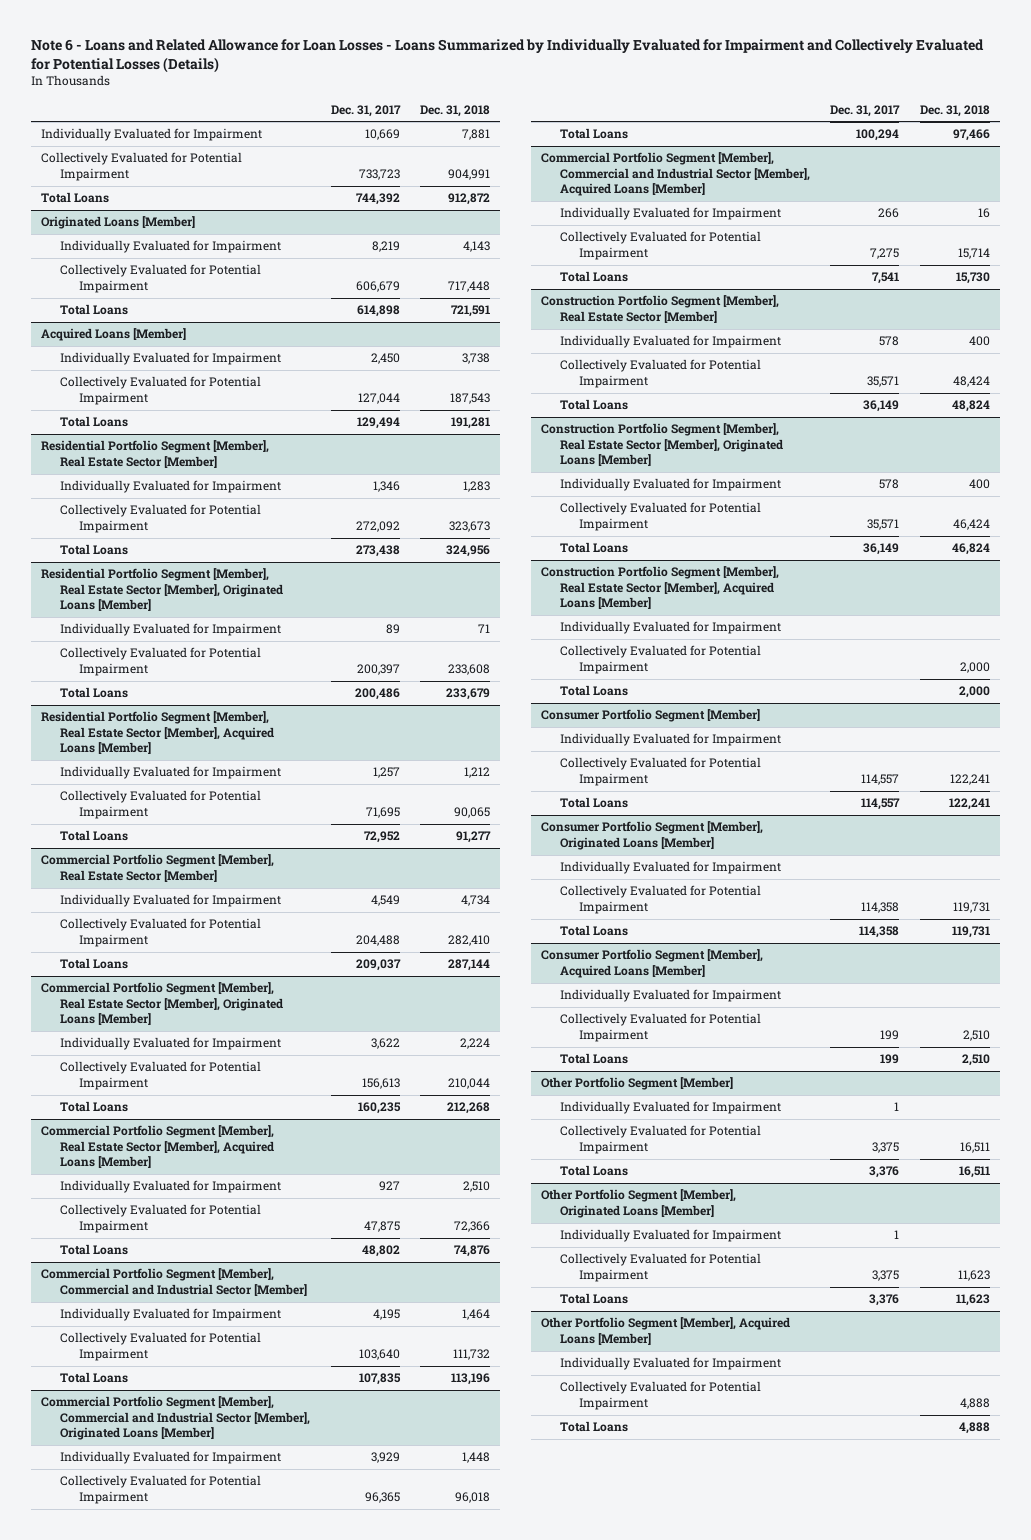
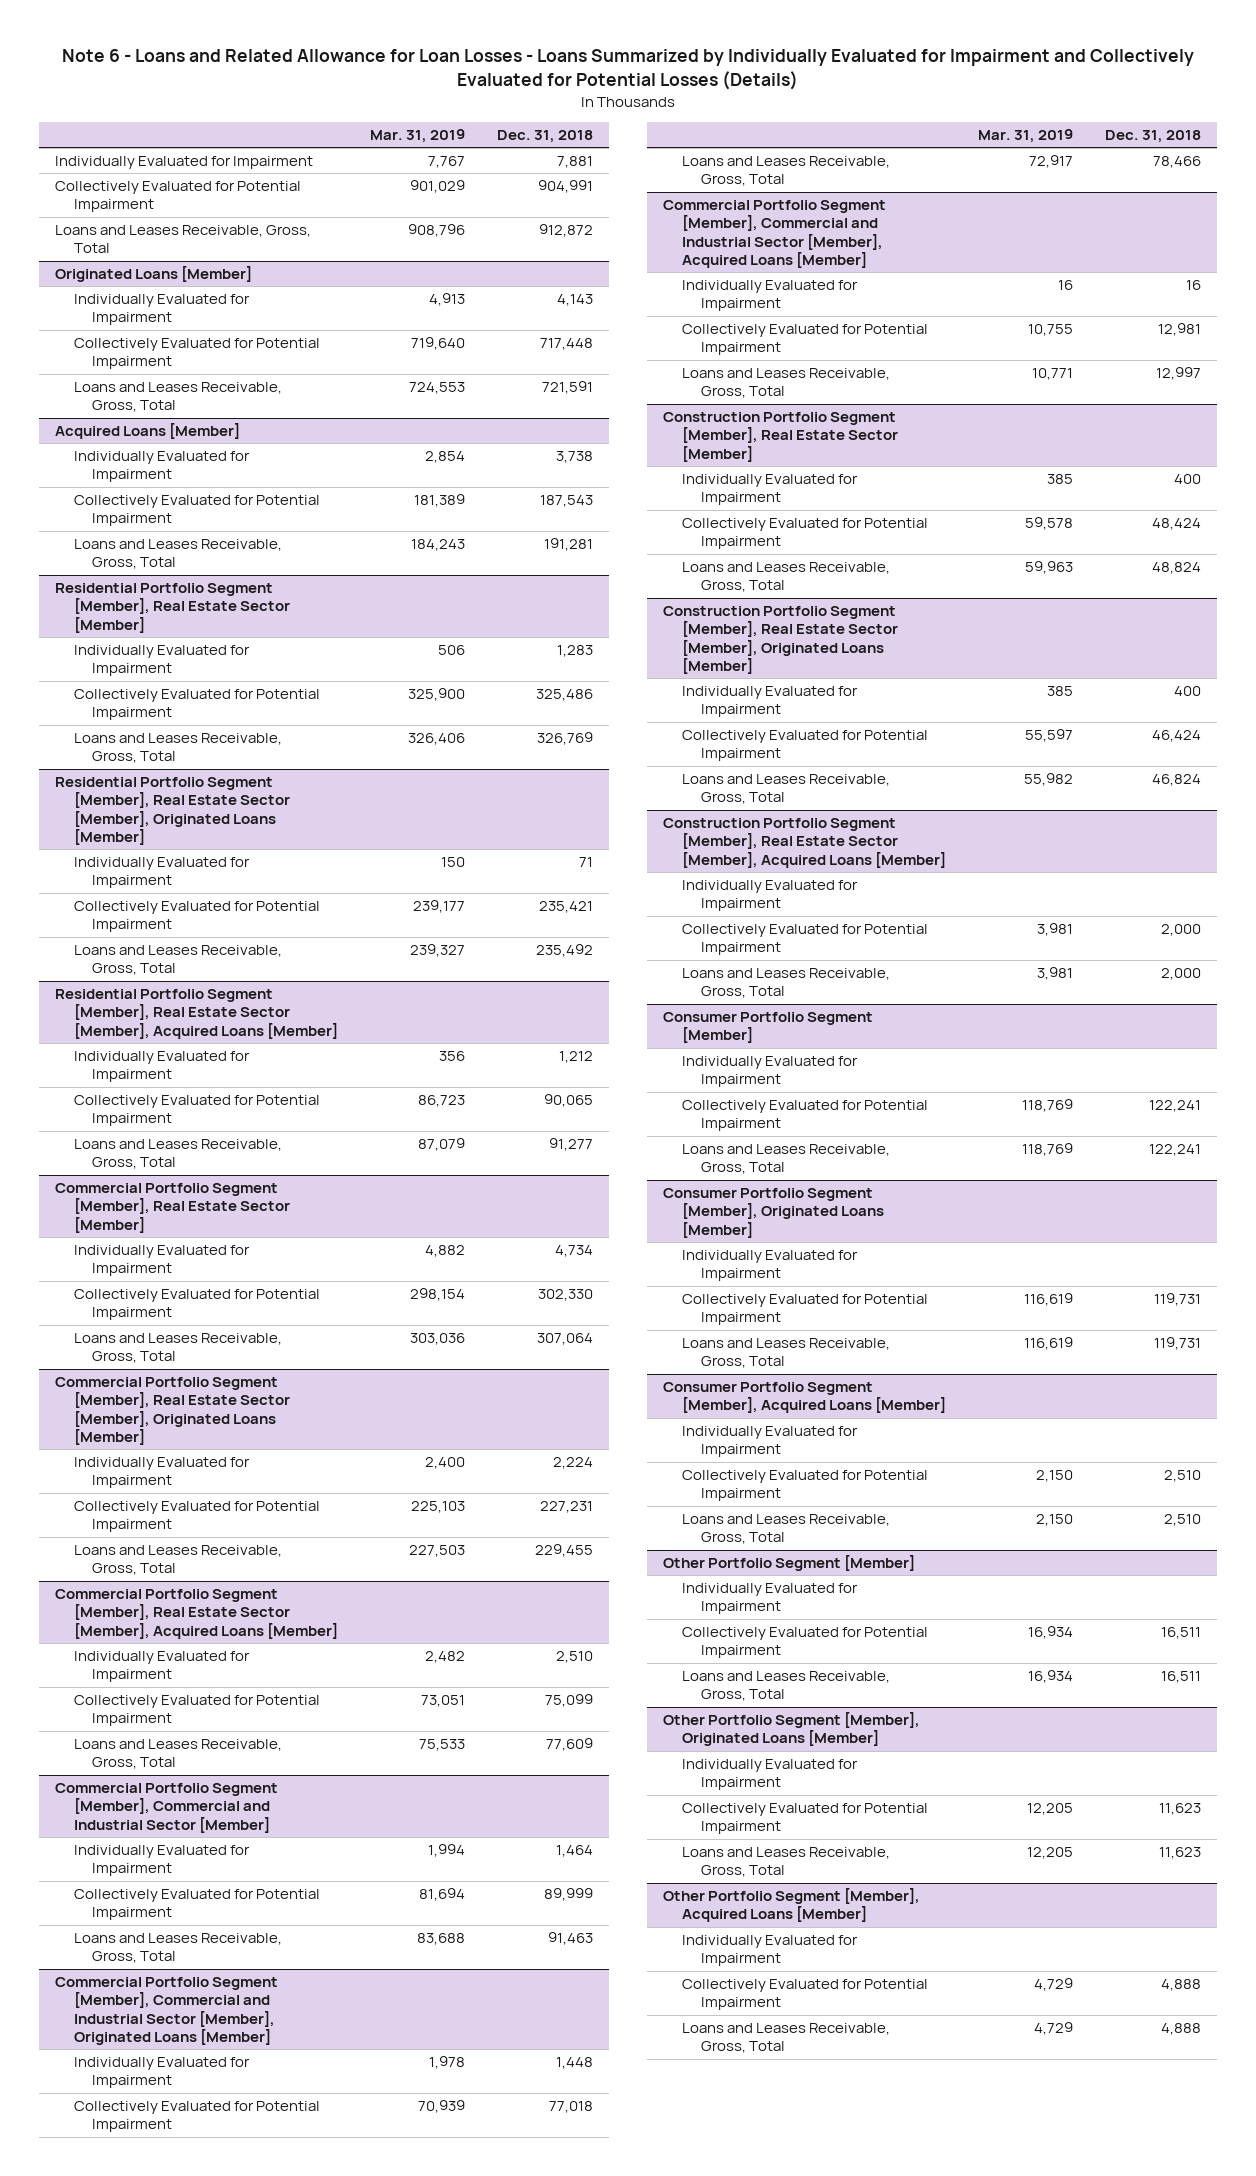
- | Dec. 31, 2017 | Dec. 31, 2018
+ | Mar. 31, 2019 | Dec. 31, 2018
- Total Loans | 744,392 | 912,872
+ Loans and Leases Receivable, Gross, Total | 908,796 | 912,872
@ Originated Loans [Member]
- Total Loans | 614,898 | 721,591
+ Loans and Leases Receivable, Gross, Total | 724,553 | 721,591
@ Acquired Loans [Member]
- Total Loans | 129,494 | 191,281
+ Loans and Leases Receivable, Gross, Total | 184,243 | 191,281
@ Residential Portfolio Segment [Member], Real Estate Sector [Member]
- Collectively Evaluated for Potential Impairment | 272,092 | 323,673
- Total Loans | 273,438 | 324,956
+ Collectively Evaluated for Potential Impairment | 325,900 | 325,486
+ Loans and Leases Receivable, Gross, Total | 326,406 | 326,769
@ Residential Portfolio Segment [Member], Real Estate Sector [Member], Originated Loans [Member]
- Collectively Evaluated for Potential Impairment | 200,397 | 233,608
- Total Loans | 200,486 | 233,679
+ Collectively Evaluated for Potential Impairment | 239,177 | 235,421
+ Loans and Leases Receivable, Gross, Total | 239,327 | 235,492
@ Residential Portfolio Segment [Member], Real Estate Sector [Member], Acquired Loans [Member]
- Total Loans | 72,952 | 91,277
+ Loans and Leases Receivable, Gross, Total | 87,079 | 91,277
@ Commercial Portfolio Segment [Member], Real Estate Sector [Member]
- Collectively Evaluated for Potential Impairment | 204,488 | 282,410
- Total Loans | 209,037 | 287,144
+ Collectively Evaluated for Potential Impairment | 298,154 | 302,330
+ Loans and Leases Receivable, Gross, Total | 303,036 | 307,064
@ Commercial Portfolio Segment [Member], Real Estate Sector [Member], Originated Loans [Member]
- Collectively Evaluated for Potential Impairment | 156,613 | 210,044
- Total Loans | 160,235 | 212,268
+ Collectively Evaluated for Potential Impairment | 225,103 | 227,231
+ Loans and Leases Receivable, Gross, Total | 227,503 | 229,455
@ Commercial Portfolio Segment [Member], Real Estate Sector [Member], Acquired Loans [Member]
- Collectively Evaluated for Potential Impairment | 47,875 | 72,366
- Total Loans | 48,802 | 74,876
+ Collectively Evaluated for Potential Impairment | 73,051 | 75,099
+ Loans and Leases Receivable, Gross, Total | 75,533 | 77,609
@ Commercial Portfolio Segment [Member], Commercial and Industrial Sector [Member]
- Collectively Evaluated for Potential Impairment | 103,640 | 111,732
- Total Loans | 107,835 | 113,196
+ Collectively Evaluated for Potential Impairment | 81,694 | 89,999
+ Loans and Leases Receivable, Gross, Total | 83,688 | 91,463
@ Commercial Portfolio Segment [Member], Commercial and Industrial Sector [Member], Originated Loans [Member]
- Collectively Evaluated for Potential Impairment | 96,365 | 96,018
- Total Loans | 100,294 | 97,466
+ Collectively Evaluated for Potential Impairment | 70,939 | 77,018
+ Loans and Leases Receivable, Gross, Total | 72,917 | 78,466
@ Commercial Portfolio Segment [Member], Commercial and Industrial Sector [Member], Acquired Loans [Member]
- Collectively Evaluated for Potential Impairment | 7,275 | 15,714
- Total Loans | 7,541 | 15,730
+ Collectively Evaluated for Potential Impairment | 10,755 | 12,981
+ Loans and Leases Receivable, Gross, Total | 10,771 | 12,997
@ Construction Portfolio Segment [Member], Real Estate Sector [Member]
- Total Loans | 36,149 | 48,824
+ Loans and Leases Receivable, Gross, Total | 59,963 | 48,824
@ Construction Portfolio Segment [Member], Real Estate Sector [Member], Originated Loans [Member]
- Total Loans | 36,149 | 46,824
+ Loans and Leases Receivable, Gross, Total | 55,982 | 46,824
@ Construction Portfolio Segment [Member], Real Estate Sector [Member], Acquired Loans [Member]
- Total Loans | | 2,000
+ Loans and Leases Receivable, Gross, Total | 3,981 | 2,000
@ Consumer Portfolio Segment [Member]
- Total Loans | 114,557 | 122,241
+ Loans and Leases Receivable, Gross, Total | 118,769 | 122,241
@ Consumer Portfolio Segment [Member], Originated Loans [Member]
- Total Loans | 114,358 | 119,731
+ Loans and Leases Receivable, Gross, Total | 116,619 | 119,731
@ Consumer Portfolio Segment [Member], Acquired Loans [Member]
- Total Loans | 199 | 2,510
+ Loans and Leases Receivable, Gross, Total | 2,150 | 2,510
@ Other Portfolio Segment [Member]
- Total Loans | 3,376 | 16,511
+ Loans and Leases Receivable, Gross, Total | 16,934 | 16,511
@ Other Portfolio Segment [Member], Originated Loans [Member]
- Total Loans | 3,376 | 11,623
+ Loans and Leases Receivable, Gross, Total | 12,205 | 11,623
@ Other Portfolio Segment [Member], Acquired Loans [Member]
- Total Loans | | 4,888
+ Loans and Leases Receivable, Gross, Total | 4,729 | 4,888

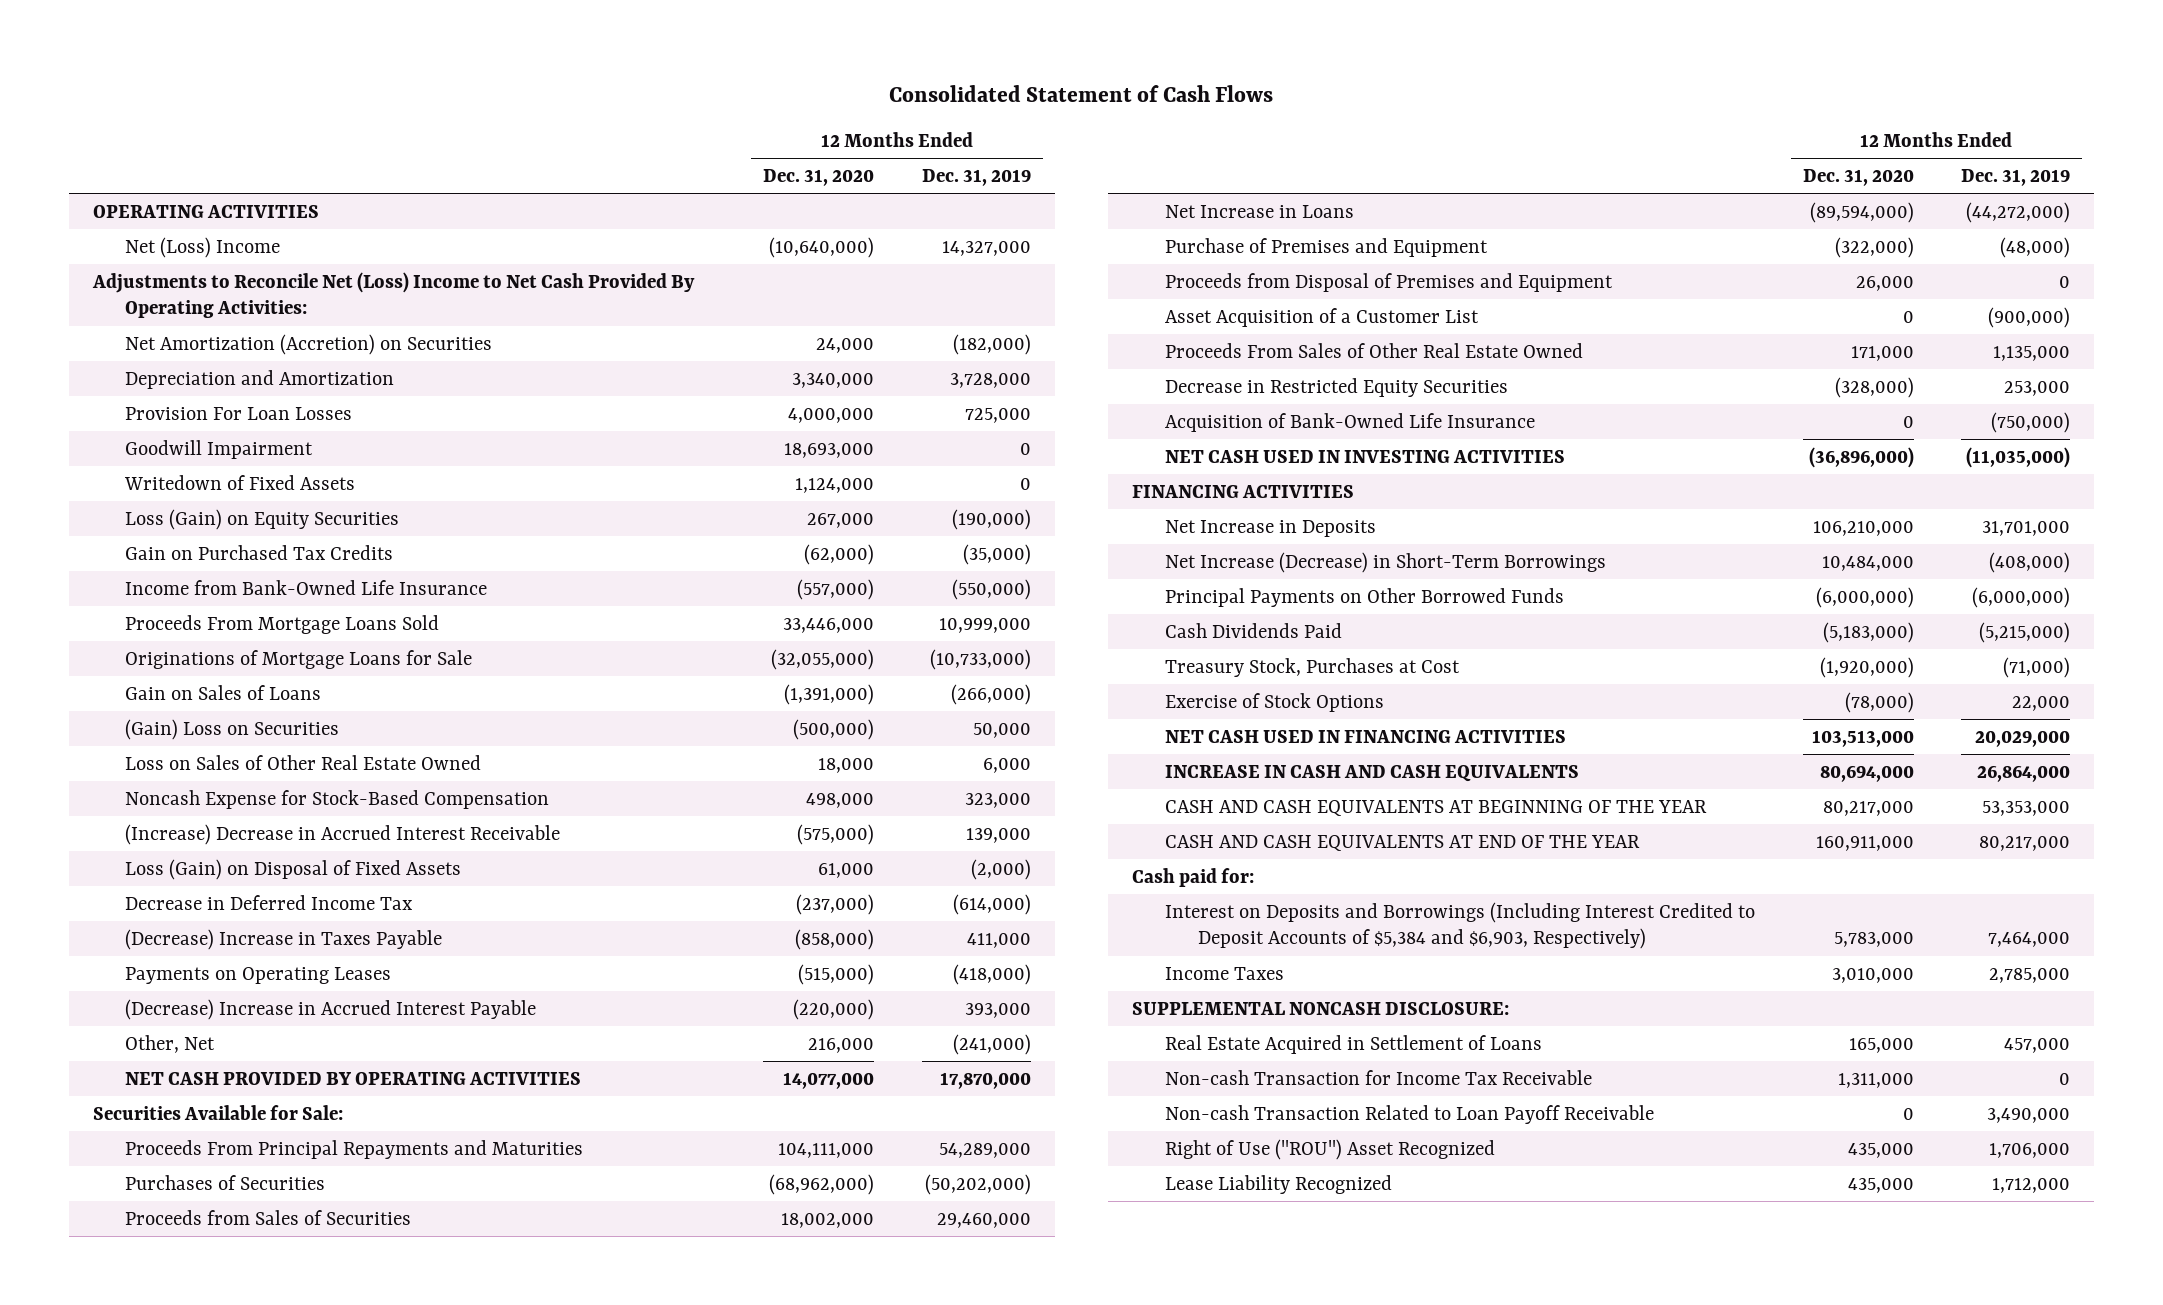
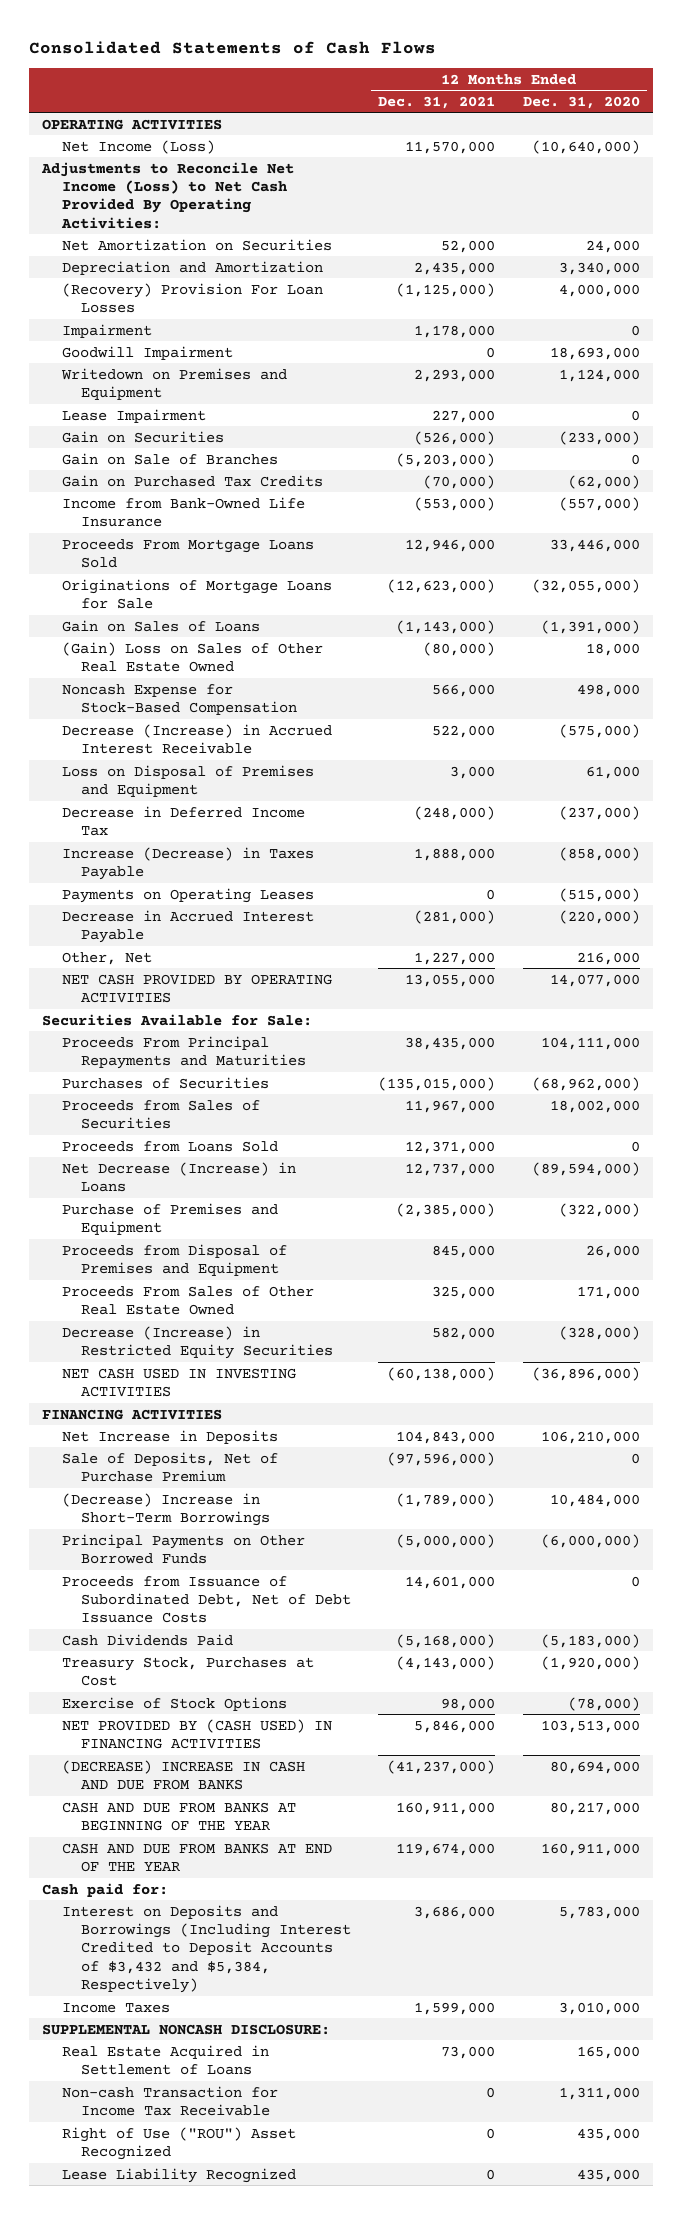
- Consolidated Statement of Cash Flows
+ Consolidated Statements of Cash Flows
- | 12 Months Ended Dec. 31, 2020 | 12 Months Ended Dec. 31, 2019
+ | 12 Months Ended Dec. 31, 2021 | 12 Months Ended Dec. 31, 2020
- Net (Loss) Income | (10,640,000) | 14,327,000
- Adjustments to Reconcile Net (Loss) Income to Net Cash Provided By Operating Activities:
- Net Amortization (Accretion) on Securities | 24,000 | (182,000)
+ Net Income (Loss) | 11,570,000 | (10,640,000)
+ Adjustments to Reconcile Net Income (Loss) to Net Cash Provided By Operating Activities:
+ Net Amortization on Securities | 52,000 | 24,000
- Provision For Loan Losses | 4,000,000 | 725,000
+ (Recovery) Provision For Loan Losses | (1,125,000) | 4,000,000
+ Impairment | 1,178,000 | 0
- Writedown of Fixed Assets | 1,124,000 | 0
- Loss (Gain) on Equity Securities | 267,000 | (190,000)
+ Writedown on Premises and Equipment | 2,293,000 | 1,124,000
+ Lease Impairment | 227,000 | 0
+ Gain on Securities | (526,000) | (233,000)
+ Gain on Sale of Branches | (5,203,000) | 0
- (Gain) Loss on Securities | (500,000) | 50,000
- Loss on Sales of Other Real Estate Owned | 18,000 | 6,000
+ (Gain) Loss on Sales of Other Real Estate Owned | (80,000) | 18,000
- (Increase) Decrease in Accrued Interest Receivable | (575,000) | 139,000
- Loss (Gain) on Disposal of Fixed Assets | 61,000 | (2,000)
+ Decrease (Increase) in Accrued Interest Receivable | 522,000 | (575,000)
+ Loss on Disposal of Premises and Equipment | 3,000 | 61,000
- (Decrease) Increase in Taxes Payable | (858,000) | 411,000
+ Increase (Decrease) in Taxes Payable | 1,888,000 | (858,000)
- (Decrease) Increase in Accrued Interest Payable | (220,000) | 393,000
+ Decrease in Accrued Interest Payable | (281,000) | (220,000)
- Net Increase in Loans | (89,594,000) | (44,272,000)
+ Proceeds from Loans Sold | 12,371,000 | 0
+ Net Decrease (Increase) in Loans | 12,737,000 | (89,594,000)
- Asset Acquisition of a Customer List | 0 | (900,000)
- Decrease in Restricted Equity Securities | (328,000) | 253,000
- Acquisition of Bank-Owned Life Insurance | 0 | (750,000)
+ Decrease (Increase) in Restricted Equity Securities | 582,000 | (328,000)
- Net Increase (Decrease) in Short-Term Borrowings | 10,484,000 | (408,000)
+ Sale of Deposits, Net of Purchase Premium | (97,596,000) | 0
+ (Decrease) Increase in Short-Term Borrowings | (1,789,000) | 10,484,000
+ Proceeds from Issuance of Subordinated Debt, Net of Debt Issuance Costs | 14,601,000 | 0
- NET CASH USED IN FINANCING ACTIVITIES | 103,513,000 | 20,029,000
- INCREASE IN CASH AND CASH EQUIVALENTS | 80,694,000 | 26,864,000
- CASH AND CASH EQUIVALENTS AT BEGINNING OF THE YEAR | 80,217,000 | 53,353,000
- CASH AND CASH EQUIVALENTS AT END OF THE YEAR | 160,911,000 | 80,217,000
+ NET PROVIDED BY (CASH USED) IN FINANCING ACTIVITIES | 5,846,000 | 103,513,000
+ (DECREASE) INCREASE IN CASH AND DUE FROM BANKS | (41,237,000) | 80,694,000
+ CASH AND DUE FROM BANKS AT BEGINNING OF THE YEAR | 160,911,000 | 80,217,000
+ CASH AND DUE FROM BANKS AT END OF THE YEAR | 119,674,000 | 160,911,000
- Interest on Deposits and Borrowings (Including Interest Credited to Deposit Accounts of $5,384 and $6,903, Respectively) | 5,783,000 | 7,464,000
+ Interest on Deposits and Borrowings (Including Interest Credited to Deposit Accounts of $3,432 and $5,384, Respectively) | 3,686,000 | 5,783,000
- Non-cash Transaction Related to Loan Payoff Receivable | 0 | 3,490,000

